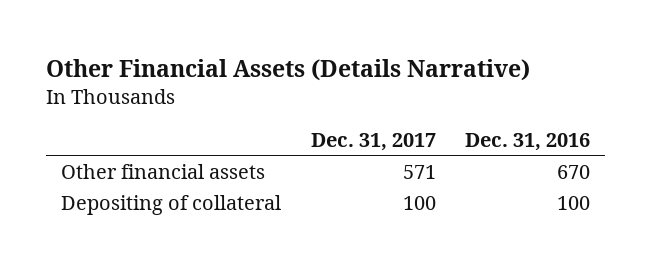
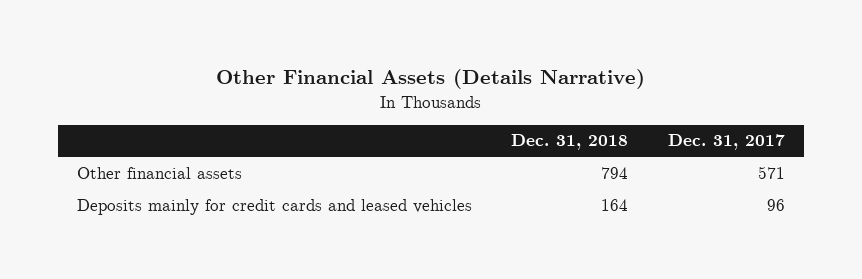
- | Dec. 31, 2017 | Dec. 31, 2016
+ | Dec. 31, 2018 | Dec. 31, 2017
- Depositing of collateral | 100 | 100
+ Deposits mainly for credit cards and leased vehicles | 164 | 96

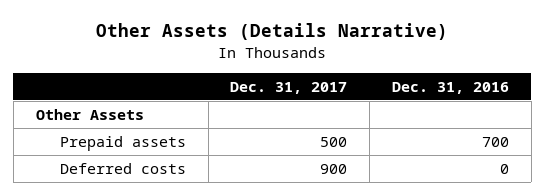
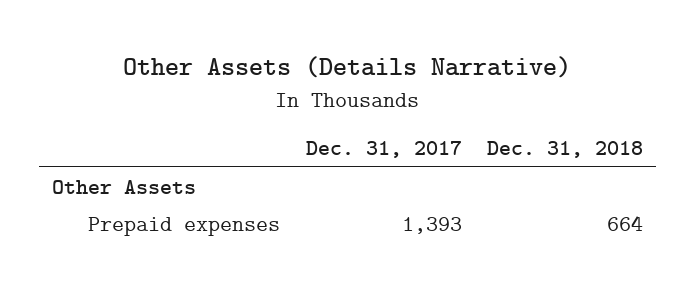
- | Dec. 31, 2017 | Dec. 31, 2016
+ | Dec. 31, 2017 | Dec. 31, 2018
- Prepaid assets | 500 | 700
- Deferred costs | 900 | 0
+ Prepaid expenses | 1,393 | 664

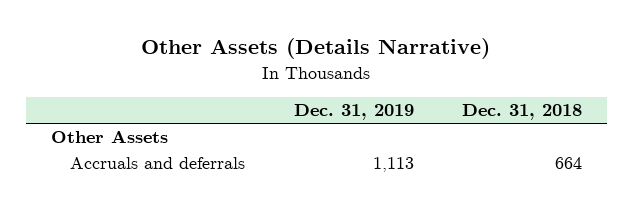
- | Dec. 31, 2017 | Dec. 31, 2018
+ | Dec. 31, 2019 | Dec. 31, 2018
- Prepaid expenses | 1,393 | 664
+ Accruals and deferrals | 1,113 | 664

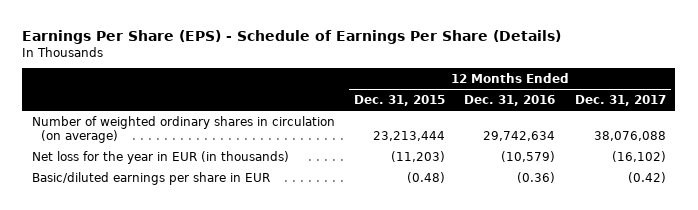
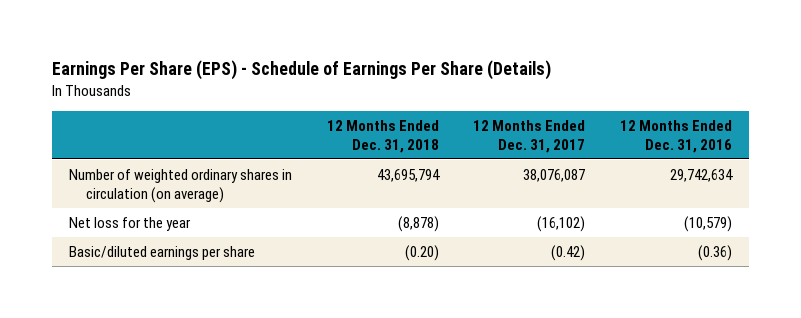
- | 12 Months Ended Dec. 31, 2015 | 12 Months Ended Dec. 31, 2016 | 12 Months Ended Dec. 31, 2017
+ | 12 Months Ended Dec. 31, 2018 | 12 Months Ended Dec. 31, 2017 | 12 Months Ended Dec. 31, 2016
- Number of weighted ordinary shares in circulation (on average) | 23,213,444 | 29,742,634 | 38,076,088
- Net loss for the year in EUR (in thousands) | (11,203) | (10,579) | (16,102)
- Basic/diluted earnings per share in EUR | (0.48) | (0.36) | (0.42)
+ Number of weighted ordinary shares in circulation (on average) | 43,695,794 | 38,076,087 | 29,742,634
+ Net loss for the year | (8,878) | (16,102) | (10,579)
+ Basic/diluted earnings per share | (0.20) | (0.42) | (0.36)

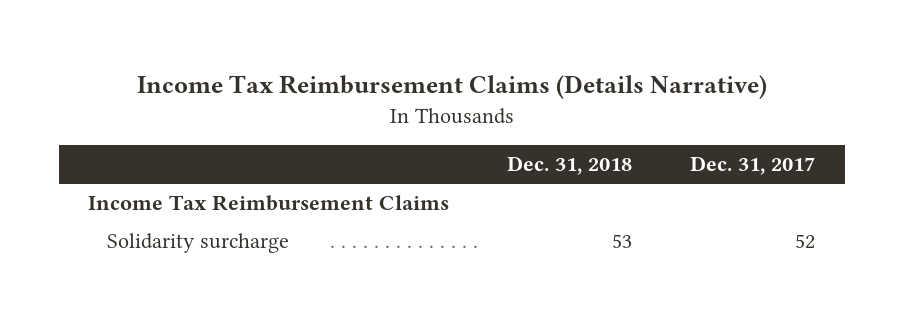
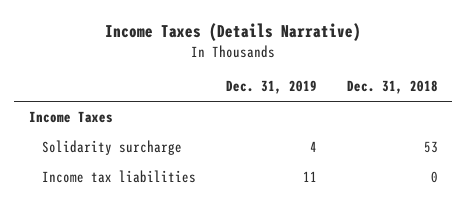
- Income Tax Reimbursement Claims (Details Narrative)
+ Income Taxes (Details Narrative)
- | Dec. 31, 2018 | Dec. 31, 2017
+ | Dec. 31, 2019 | Dec. 31, 2018
- Income Tax Reimbursement Claims
+ Income Taxes
+ Income tax liabilities | 11 | 0

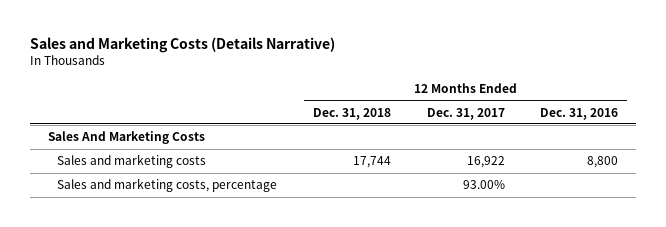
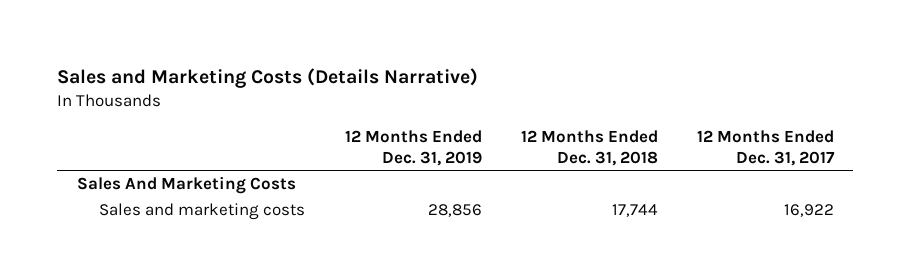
- | 12 Months Ended Dec. 31, 2018 | 12 Months Ended Dec. 31, 2017 | 12 Months Ended Dec. 31, 2016
+ | 12 Months Ended Dec. 31, 2019 | 12 Months Ended Dec. 31, 2018 | 12 Months Ended Dec. 31, 2017
- Sales and marketing costs, percentage | | 93.00% |

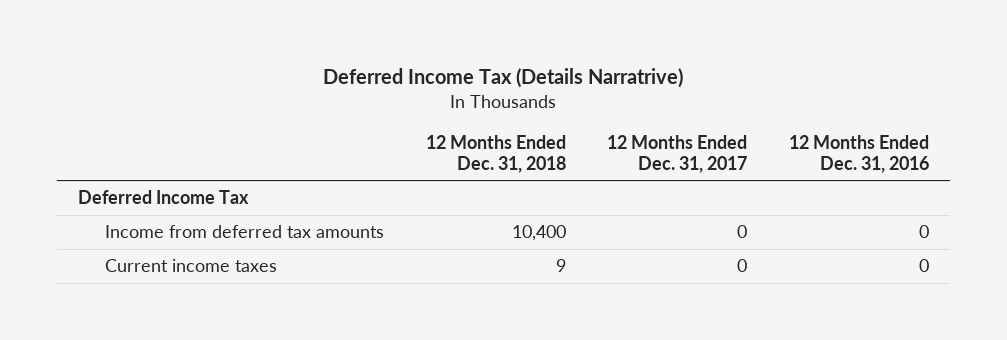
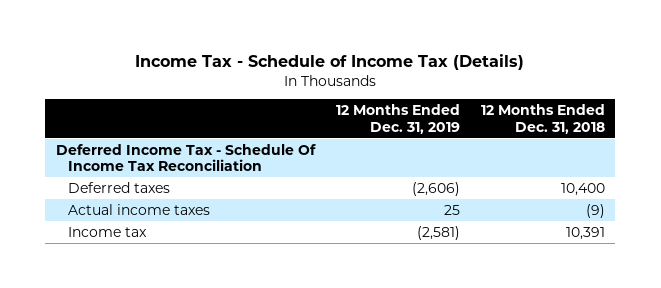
- Deferred Income Tax (Details Narratrive)
+ Income Tax - Schedule of Income Tax (Details)
- | 12 Months Ended Dec. 31, 2018 | 12 Months Ended Dec. 31, 2017 | 12 Months Ended Dec. 31, 2016
+ | 12 Months Ended Dec. 31, 2019 | 12 Months Ended Dec. 31, 2018
- Deferred Income Tax
- Income from deferred tax amounts | 10,400 | 0 | 0
- Current income taxes | 9 | 0 | 0
+ Deferred Income Tax - Schedule Of Income Tax Reconciliation
+ Deferred taxes | (2,606) | 10,400
+ Actual income taxes | 25 | (9)
+ Income tax | (2,581) | 10,391

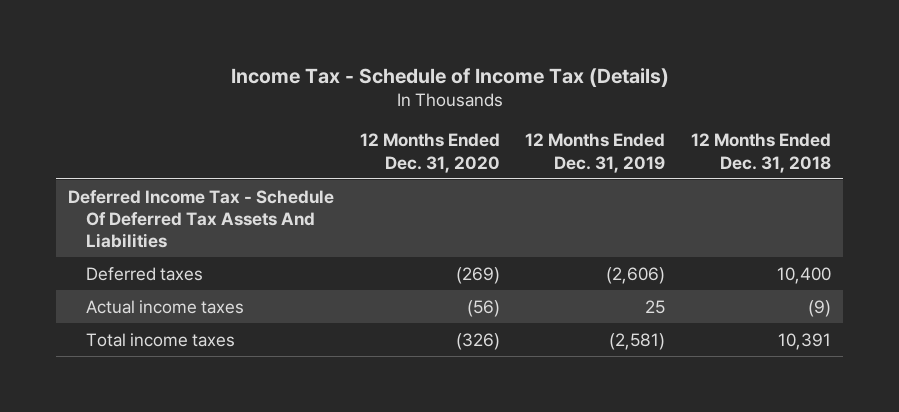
- | 12 Months Ended Dec. 31, 2019 | 12 Months Ended Dec. 31, 2018
+ | 12 Months Ended Dec. 31, 2020 | 12 Months Ended Dec. 31, 2019 | 12 Months Ended Dec. 31, 2018
- Deferred Income Tax - Schedule Of Income Tax Reconciliation
+ Deferred Income Tax - Schedule Of Deferred Tax Assets And Liabilities
- Income tax | (2,581) | 10,391
+ Total income taxes | (326) | (2,581) | 10,391

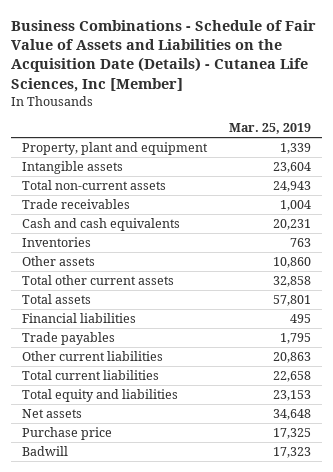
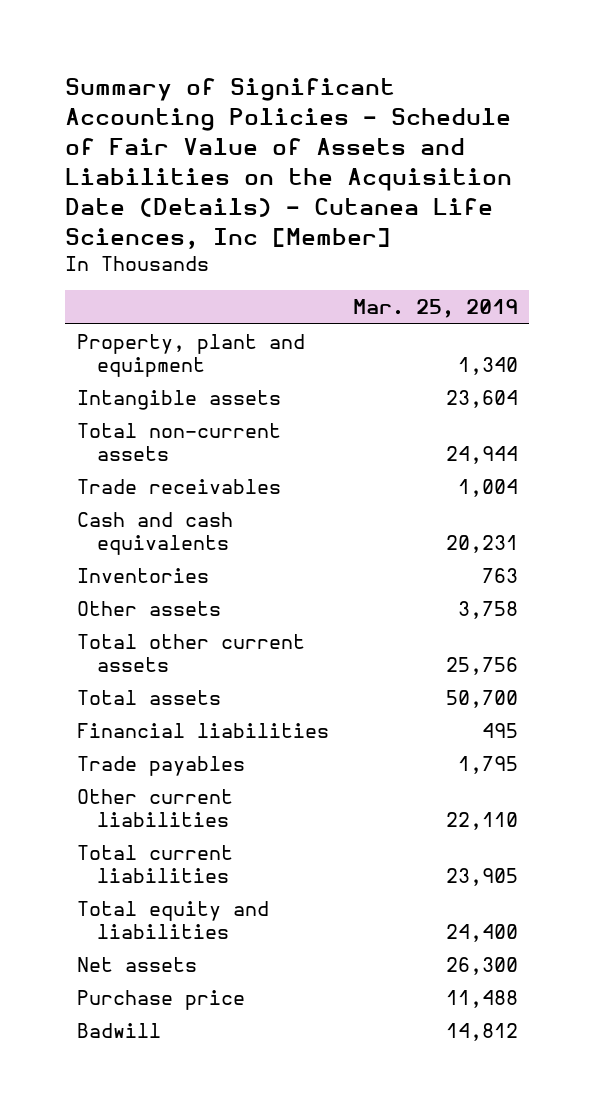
- Business Combinations - Schedule of Fair Value of Assets and Liabilities on the Acquisition Date (Details) - Cutanea Life Sciences, Inc [Member]
+ Summary of Significant Accounting Policies - Schedule of Fair Value of Assets and Liabilities on the Acquisition Date (Details) - Cutanea Life Sciences, Inc [Member]
- Property, plant and equipment | 1,339
+ Property, plant and equipment | 1,340
- Total non-current assets | 24,943
+ Total non-current assets | 24,944
- Other assets | 10,860
- Total other current assets | 32,858
- Total assets | 57,801
+ Other assets | 3,758
+ Total other current assets | 25,756
+ Total assets | 50,700
- Other current liabilities | 20,863
- Total current liabilities | 22,658
- Total equity and liabilities | 23,153
- Net assets | 34,648
- Purchase price | 17,325
- Badwill | 17,323
+ Other current liabilities | 22,110
+ Total current liabilities | 23,905
+ Total equity and liabilities | 24,400
+ Net assets | 26,300
+ Purchase price | 11,488
+ Badwill | 14,812

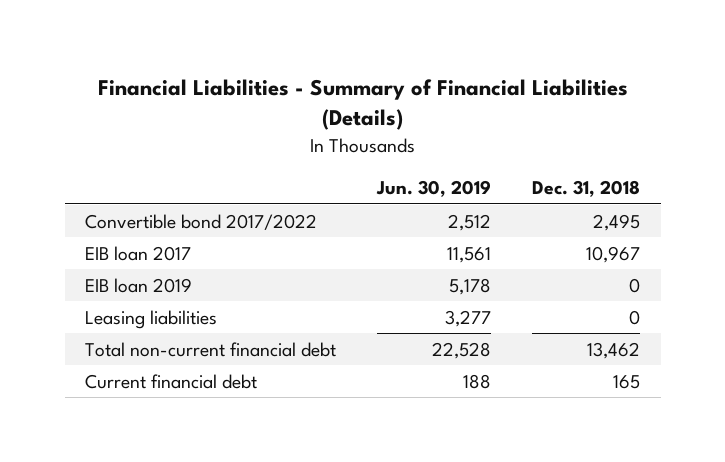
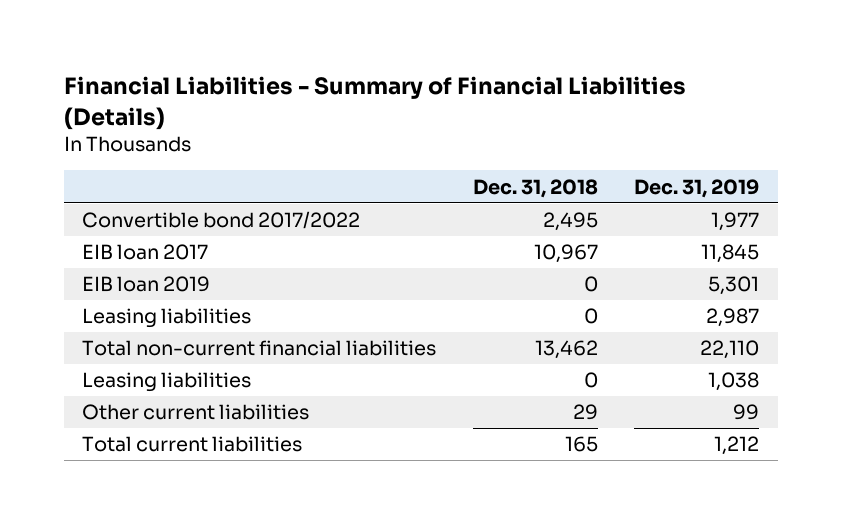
- | Jun. 30, 2019 | Dec. 31, 2018
+ | Dec. 31, 2018 | Dec. 31, 2019
- Total non-current financial debt | 22,528 | 13,462
- Current financial debt | 188 | 165
+ Total non-current financial liabilities | 13,462 | 22,110
+ Leasing liabilities | 0 | 1,038
+ Other current liabilities | 29 | 99
+ Total current liabilities | 165 | 1,212

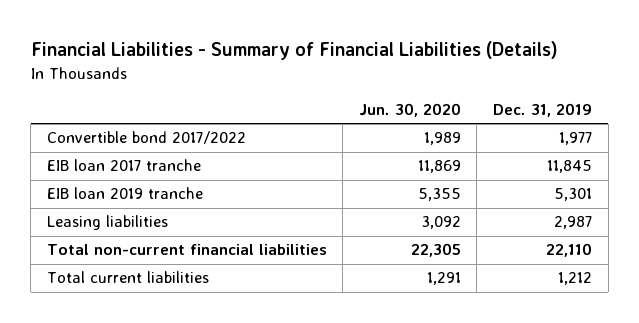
- | Dec. 31, 2018 | Dec. 31, 2019
+ | Jun. 30, 2020 | Dec. 31, 2019
- EIB loan 2017 | 10,967 | 11,845
- EIB loan 2019 | 0 | 5,301
+ EIB loan 2017 tranche | 11,869 | 11,845
+ EIB loan 2019 tranche | 5,355 | 5,301
- Leasing liabilities | 0 | 1,038
- Other current liabilities | 29 | 99

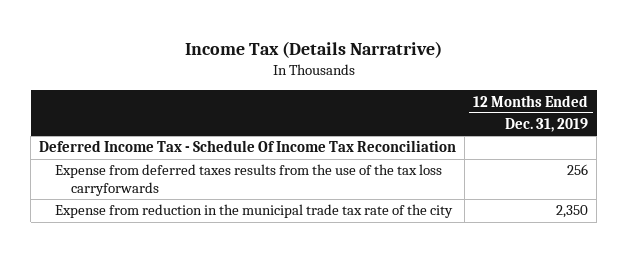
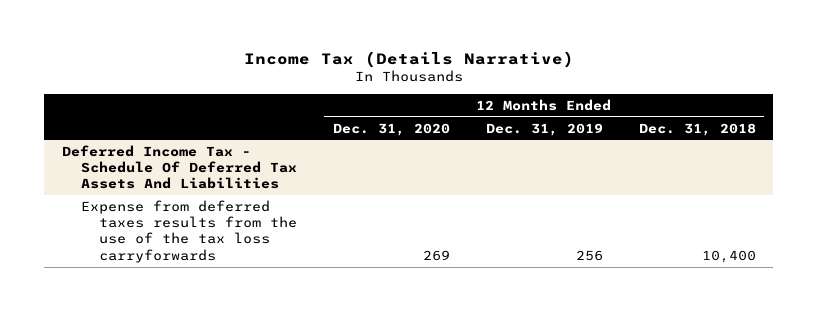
- Income Tax (Details Narratrive)
+ Income Tax (Details Narrative)
- | 12 Months Ended Dec. 31, 2019
+ | 12 Months Ended Dec. 31, 2020 | 12 Months Ended Dec. 31, 2019 | 12 Months Ended Dec. 31, 2018
- Deferred Income Tax - Schedule Of Income Tax Reconciliation
+ Deferred Income Tax - Schedule Of Deferred Tax Assets And Liabilities
- Expense from reduction in the municipal trade tax rate of the city | 2,350

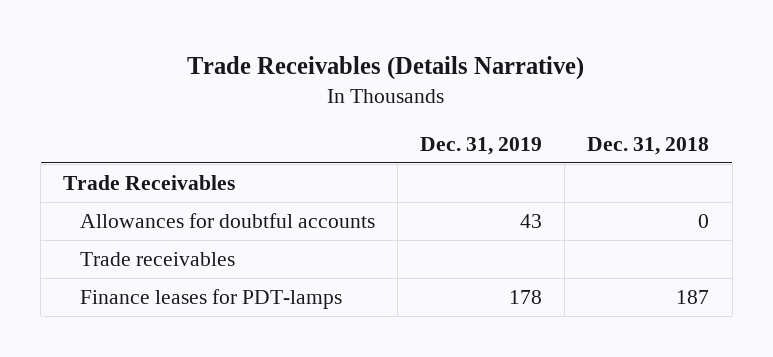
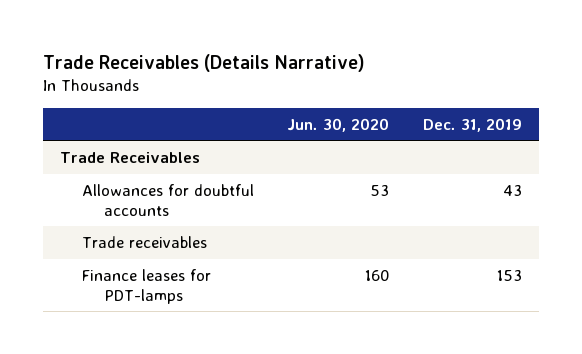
- | Dec. 31, 2019 | Dec. 31, 2018
+ | Jun. 30, 2020 | Dec. 31, 2019
- Finance leases for PDT-lamps | 178 | 187
+ Finance leases for PDT-lamps | 160 | 153

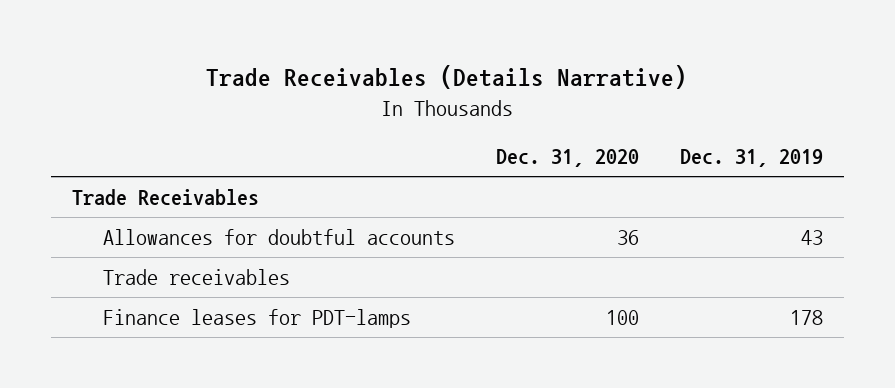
- | Jun. 30, 2020 | Dec. 31, 2019
+ | Dec. 31, 2020 | Dec. 31, 2019
- Finance leases for PDT-lamps | 160 | 153
+ Finance leases for PDT-lamps | 100 | 178

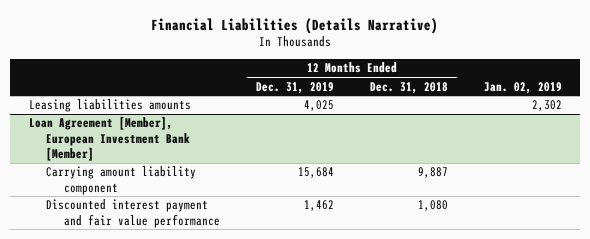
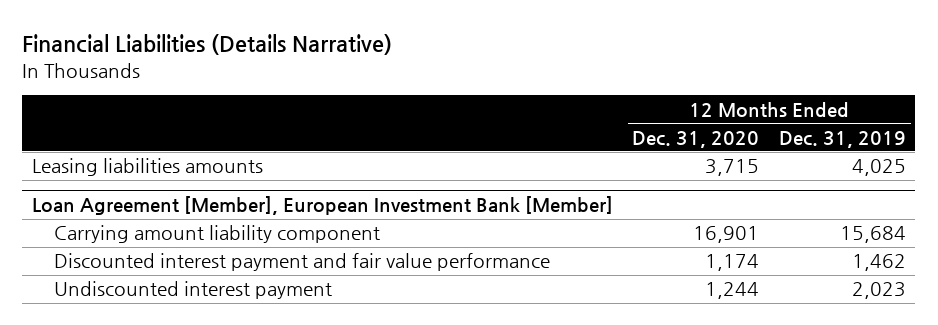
- | 12 Months Ended Dec. 31, 2019 | 12 Months Ended Dec. 31, 2018 | Jan. 02, 2019
+ | 12 Months Ended Dec. 31, 2020 | 12 Months Ended Dec. 31, 2019
@ Loan Agreement [Member], European Investment Bank [Member]
+ Undiscounted interest payment | 1,244 | 2,023

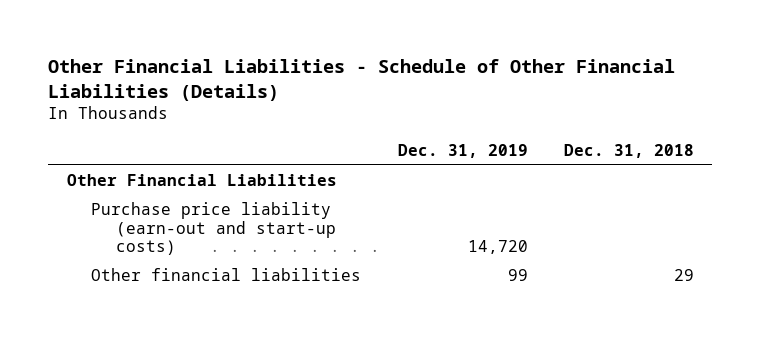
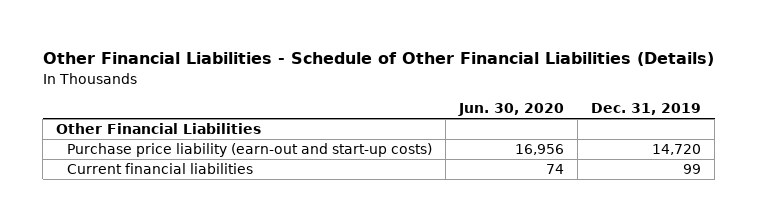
- | Dec. 31, 2019 | Dec. 31, 2018
+ | Jun. 30, 2020 | Dec. 31, 2019
- Other financial liabilities | 99 | 29
+ Current financial liabilities | 74 | 99

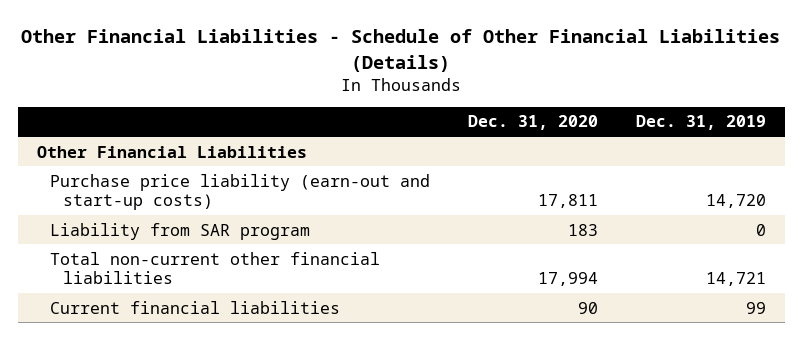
- | Jun. 30, 2020 | Dec. 31, 2019
+ | Dec. 31, 2020 | Dec. 31, 2019
+ Liability from SAR program | 183 | 0
+ Total non-current other financial liabilities | 17,994 | 14,721

